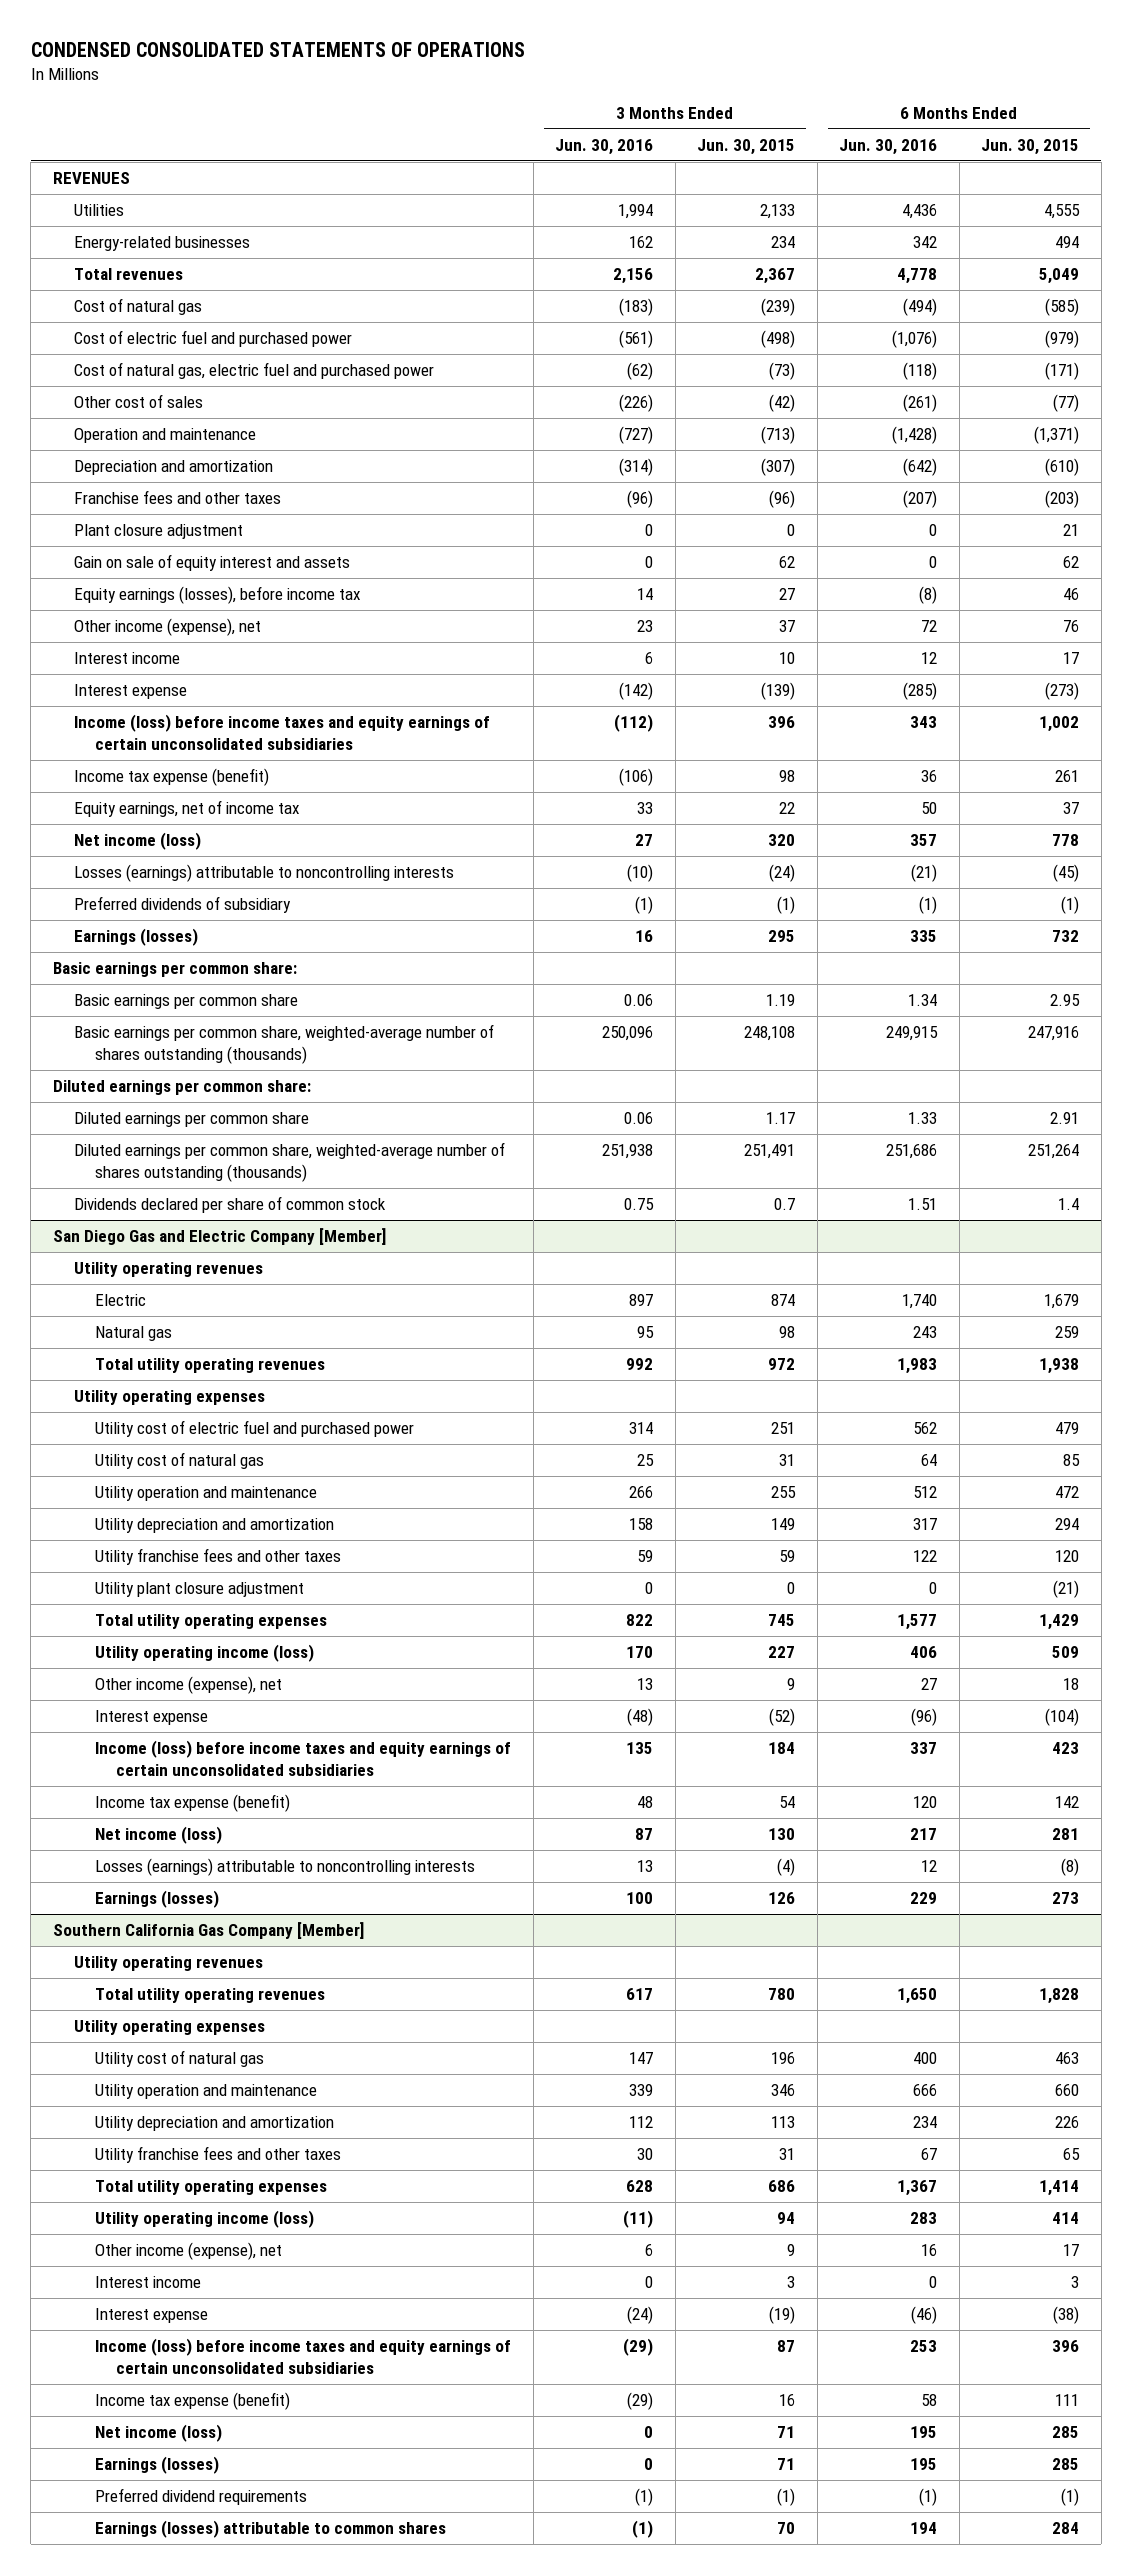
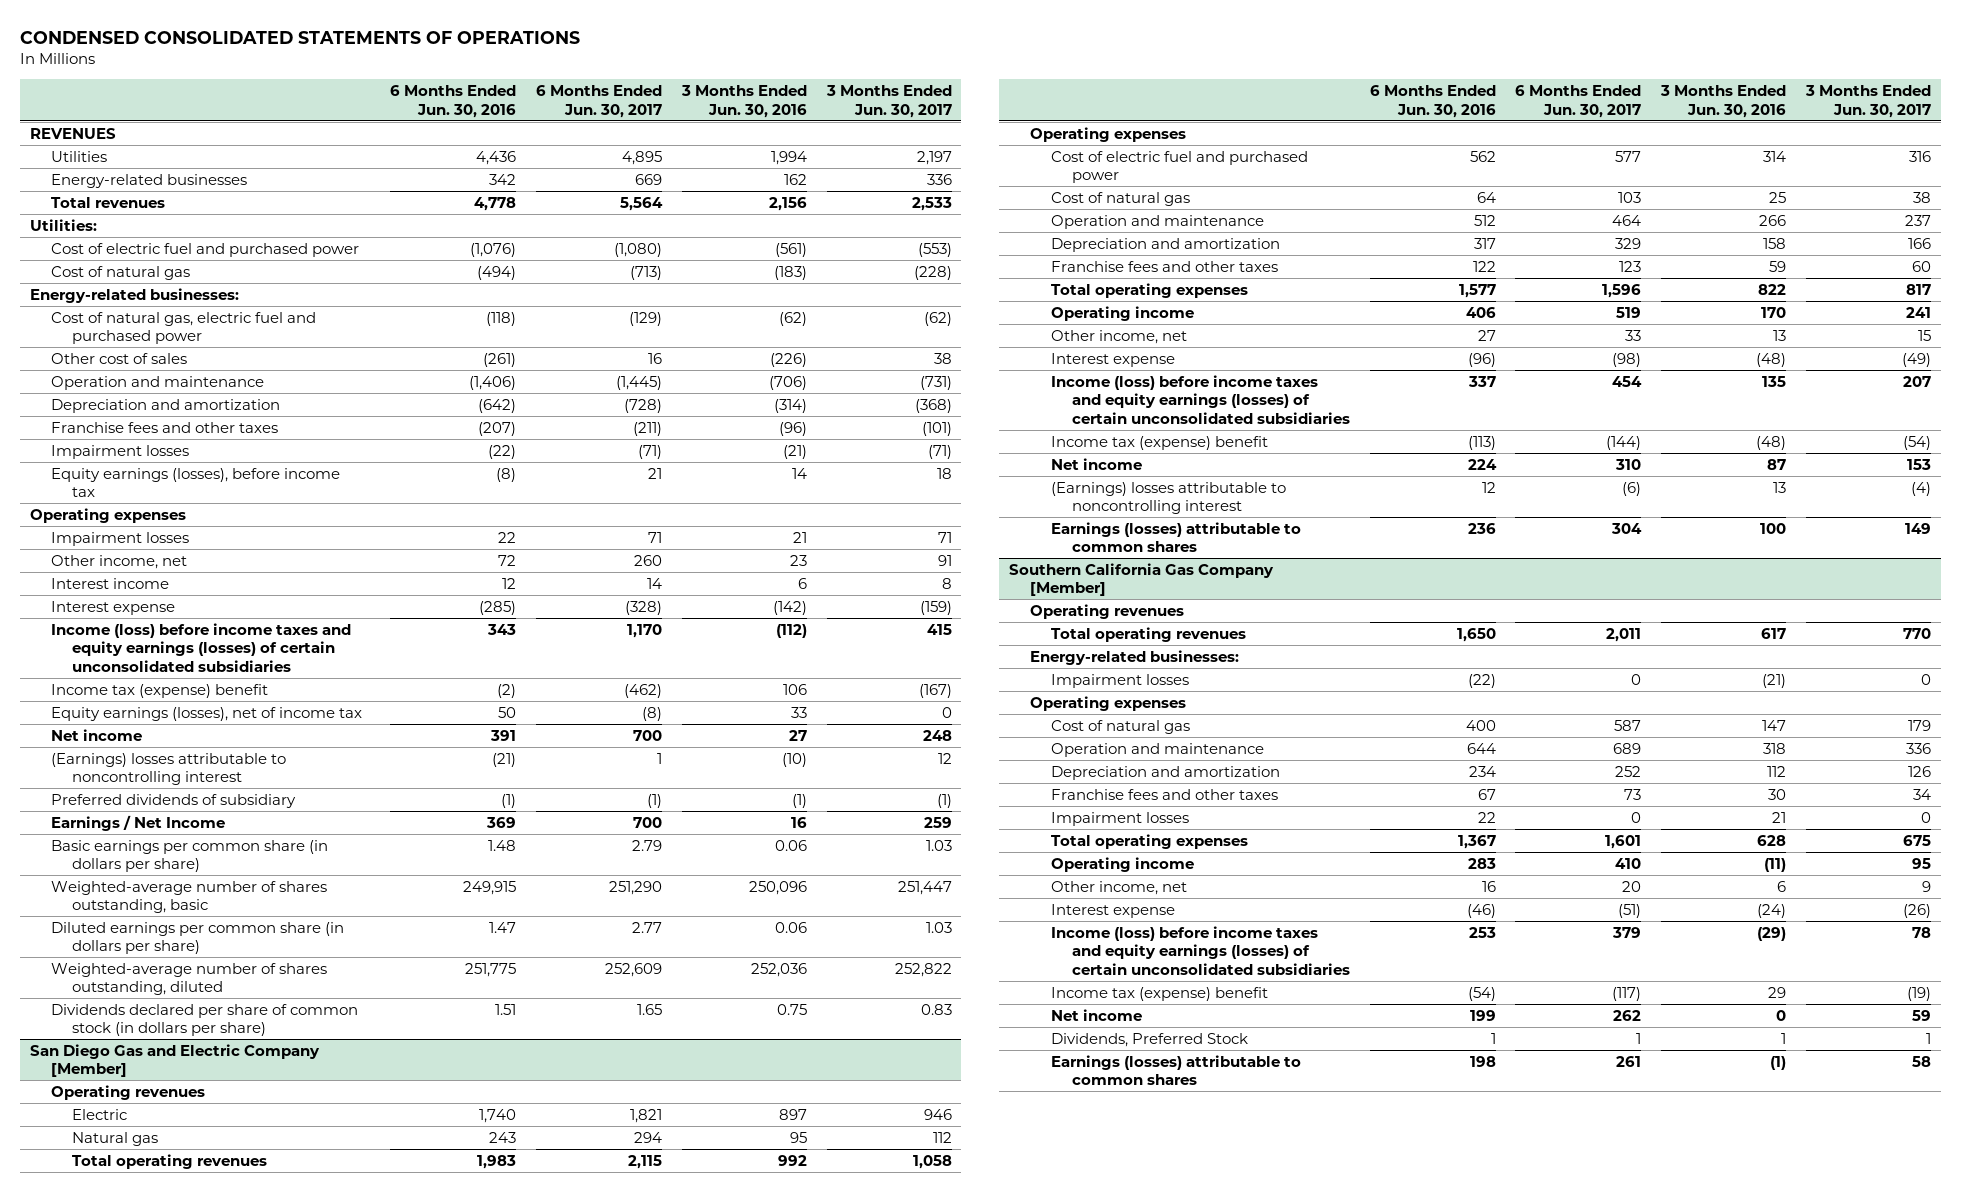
- | 3 Months Ended Jun. 30, 2016 | 3 Months Ended Jun. 30, 2015 | 6 Months Ended Jun. 30, 2016 | 6 Months Ended Jun. 30, 2015
+ | 6 Months Ended Jun. 30, 2016 | 6 Months Ended Jun. 30, 2017 | 3 Months Ended Jun. 30, 2016 | 3 Months Ended Jun. 30, 2017
+ Utilities:
moved down: Cost of natural gas | (494) | (713) | (183) | (228)
+ Energy-related businesses:
- Operation and maintenance | (727) | (713) | (1,428) | (1,371)
+ Operation and maintenance | (1,406) | (1,445) | (706) | (731)
- Plant closure adjustment | 0 | 0 | 0 | 21
- Gain on sale of equity interest and assets | 0 | 62 | 0 | 62
+ Impairment losses | (22) | (71) | (21) | (71)
- Other income (expense), net | 23 | 37 | 72 | 76
+ Operating expenses
+ Impairment losses | 22 | 71 | 21 | 71
+ Other income, net | 72 | 260 | 23 | 91
- Income (loss) before income taxes and equity earnings of certain unconsolidated subsidiaries | (112) | 396 | 343 | 1,002
- Income tax expense (benefit) | (106) | 98 | 36 | 261
- Equity earnings, net of income tax | 33 | 22 | 50 | 37
- Net income (loss) | 27 | 320 | 357 | 778
- Losses (earnings) attributable to noncontrolling interests | (10) | (24) | (21) | (45)
+ Income (loss) before income taxes and equity earnings (losses) of certain unconsolidated subsidiaries | 343 | 1,170 | (112) | 415
+ Income tax (expense) benefit | (2) | (462) | 106 | (167)
+ Equity earnings (losses), net of income tax | 50 | (8) | 33 | 0
+ Net income | 391 | 700 | 27 | 248
+ (Earnings) losses attributable to noncontrolling interest | (21) | 1 | (10) | 12
- Earnings (losses) | 16 | 295 | 335 | 732
- Basic earnings per common share:
- Basic earnings per common share | 0.06 | 1.19 | 1.34 | 2.95
- Basic earnings per common share, weighted-average number of shares outstanding (thousands) | 250,096 | 248,108 | 249,915 | 247,916
- Diluted earnings per common share:
- Diluted earnings per common share | 0.06 | 1.17 | 1.33 | 2.91
- Diluted earnings per common share, weighted-average number of shares outstanding (thousands) | 251,938 | 251,491 | 251,686 | 251,264
- Dividends declared per share of common stock | 0.75 | 0.7 | 1.51 | 1.4
+ Earnings / Net Income | 369 | 700 | 16 | 259
+ Basic earnings per common share (in dollars per share) | 1.48 | 2.79 | 0.06 | 1.03
+ Weighted-average number of shares outstanding, basic | 249,915 | 251,290 | 250,096 | 251,447
+ Diluted earnings per common share (in dollars per share) | 1.47 | 2.77 | 0.06 | 1.03
+ Weighted-average number of shares outstanding, diluted | 251,775 | 252,609 | 252,036 | 252,822
+ Dividends declared per share of common stock (in dollars per share) | 1.51 | 1.65 | 0.75 | 0.83
@ San Diego Gas and Electric Company [Member]
- Utility operating revenues
+ Operating revenues
- Total utility operating revenues | 992 | 972 | 1,983 | 1,938
- Utility operating expenses
- Utility cost of electric fuel and purchased power | 314 | 251 | 562 | 479
- Utility cost of natural gas | 25 | 31 | 64 | 85
- Utility operation and maintenance | 266 | 255 | 512 | 472
- Utility depreciation and amortization | 158 | 149 | 317 | 294
- Utility franchise fees and other taxes | 59 | 59 | 122 | 120
- Utility plant closure adjustment | 0 | 0 | 0 | (21)
- Total utility operating expenses | 822 | 745 | 1,577 | 1,429
- Utility operating income (loss) | 170 | 227 | 406 | 509
- Other income (expense), net | 13 | 9 | 27 | 18
+ Total operating revenues | 1,983 | 2,115 | 992 | 1,058
+ Operating expenses
+ Cost of electric fuel and purchased power | 562 | 577 | 314 | 316
+ Cost of natural gas | 64 | 103 | 25 | 38
+ Operation and maintenance | 512 | 464 | 266 | 237
+ Depreciation and amortization | 317 | 329 | 158 | 166
+ Franchise fees and other taxes | 122 | 123 | 59 | 60
+ Total operating expenses | 1,577 | 1,596 | 822 | 817
+ Operating income | 406 | 519 | 170 | 241
+ Other income, net | 27 | 33 | 13 | 15
- Income (loss) before income taxes and equity earnings of certain unconsolidated subsidiaries | 135 | 184 | 337 | 423
- Income tax expense (benefit) | 48 | 54 | 120 | 142
- Net income (loss) | 87 | 130 | 217 | 281
- Losses (earnings) attributable to noncontrolling interests | 13 | (4) | 12 | (8)
- Earnings (losses) | 100 | 126 | 229 | 273
+ Income (loss) before income taxes and equity earnings (losses) of certain unconsolidated subsidiaries | 337 | 454 | 135 | 207
+ Income tax (expense) benefit | (113) | (144) | (48) | (54)
+ Net income | 224 | 310 | 87 | 153
+ (Earnings) losses attributable to noncontrolling interest | 12 | (6) | 13 | (4)
+ Earnings (losses) attributable to common shares | 236 | 304 | 100 | 149
@ Southern California Gas Company [Member]
- Utility operating revenues
- Total utility operating revenues | 617 | 780 | 1,650 | 1,828
- Utility operating expenses
- Utility cost of natural gas | 147 | 196 | 400 | 463
- Utility operation and maintenance | 339 | 346 | 666 | 660
- Utility depreciation and amortization | 112 | 113 | 234 | 226
- Utility franchise fees and other taxes | 30 | 31 | 67 | 65
- Total utility operating expenses | 628 | 686 | 1,367 | 1,414
- Utility operating income (loss) | (11) | 94 | 283 | 414
- Other income (expense), net | 6 | 9 | 16 | 17
- Interest income | 0 | 3 | 0 | 3
+ Operating revenues
+ Total operating revenues | 1,650 | 2,011 | 617 | 770
+ Energy-related businesses:
+ Impairment losses | (22) | 0 | (21) | 0
+ Operating expenses
+ Cost of natural gas | 400 | 587 | 147 | 179
+ Operation and maintenance | 644 | 689 | 318 | 336
+ Depreciation and amortization | 234 | 252 | 112 | 126
+ Franchise fees and other taxes | 67 | 73 | 30 | 34
+ Impairment losses | 22 | 0 | 21 | 0
+ Total operating expenses | 1,367 | 1,601 | 628 | 675
+ Operating income | 283 | 410 | (11) | 95
+ Other income, net | 16 | 20 | 6 | 9
- Income (loss) before income taxes and equity earnings of certain unconsolidated subsidiaries | (29) | 87 | 253 | 396
- Income tax expense (benefit) | (29) | 16 | 58 | 111
- Net income (loss) | 0 | 71 | 195 | 285
- Earnings (losses) | 0 | 71 | 195 | 285
- Preferred dividend requirements | (1) | (1) | (1) | (1)
- Earnings (losses) attributable to common shares | (1) | 70 | 194 | 284
+ Income (loss) before income taxes and equity earnings (losses) of certain unconsolidated subsidiaries | 253 | 379 | (29) | 78
+ Income tax (expense) benefit | (54) | (117) | 29 | (19)
+ Net income | 199 | 262 | 0 | 59
+ Dividends, Preferred Stock | 1 | 1 | 1 | 1
+ Earnings (losses) attributable to common shares | 198 | 261 | (1) | 58

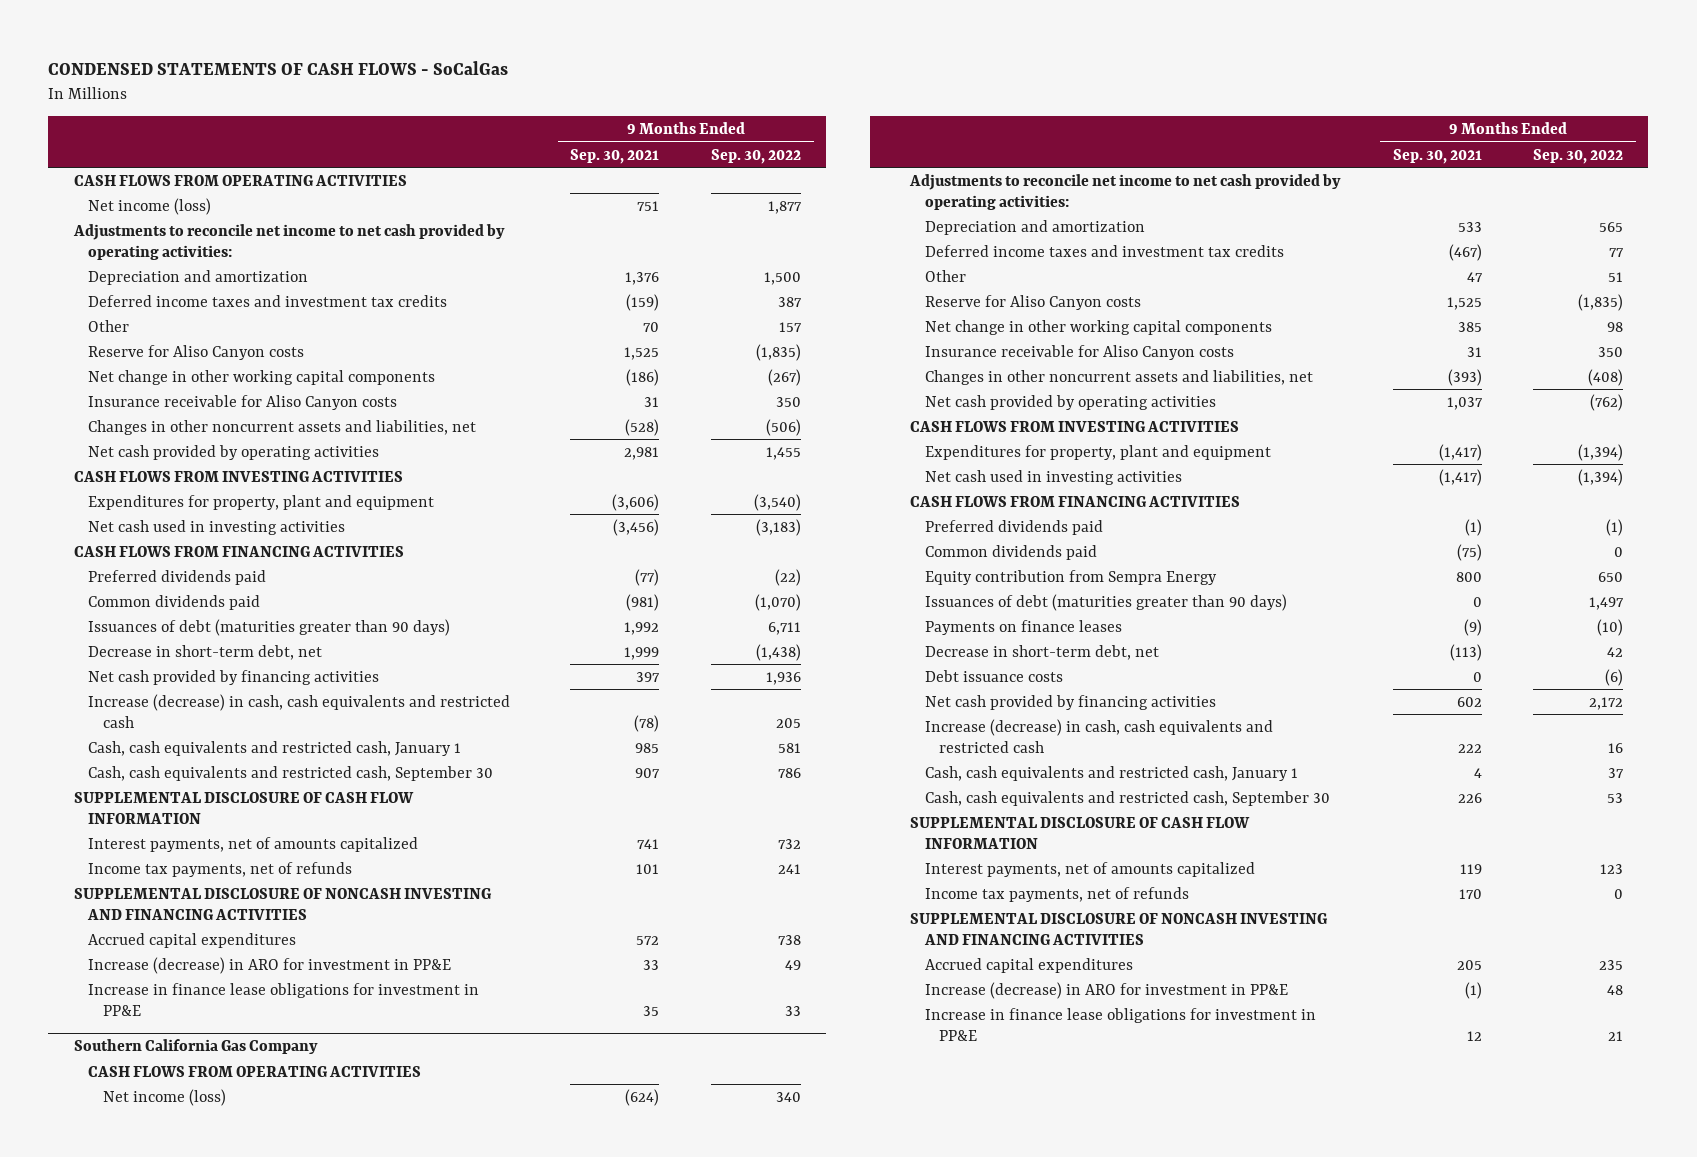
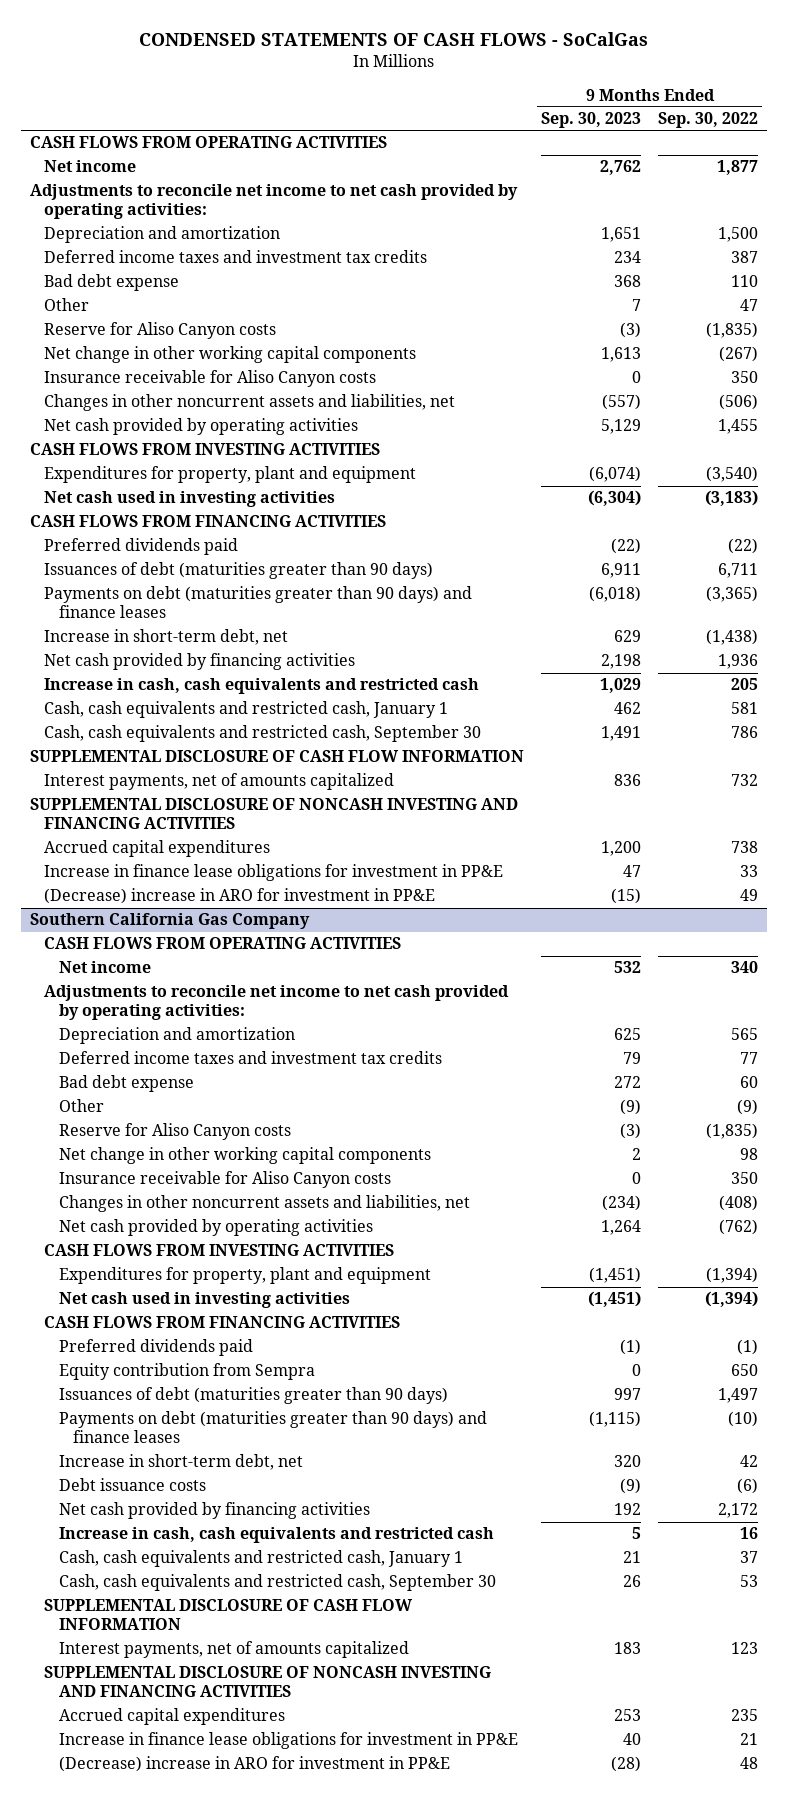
- | 9 Months Ended Sep. 30, 2021 | 9 Months Ended Sep. 30, 2022
+ | 9 Months Ended Sep. 30, 2023 | 9 Months Ended Sep. 30, 2022
- Net income (loss) | 751 | 1,877
+ Net income | 2,762 | 1,877
- Other | 70 | 157
+ Bad debt expense | 368 | 110
+ Other | 7 | 47
- Common dividends paid | (981) | (1,070)
- Decrease in short-term debt, net | 1,999 | (1,438)
+ Payments on debt (maturities greater than 90 days) and finance leases | (6,018) | (3,365)
+ Increase in short-term debt, net | 629 | (1,438)
- Increase (decrease) in cash, cash equivalents and restricted cash | (78) | 205
+ Increase in cash, cash equivalents and restricted cash | 1,029 | 205
- Income tax payments, net of refunds | 101 | 241
- Increase (decrease) in ARO for investment in PP&E | 33 | 49
+ (Decrease) increase in ARO for investment in PP&E | (15) | 49
@ Southern California Gas Company
- Net income (loss) | (624) | 340
+ Net income | 532 | 340
- Other | 47 | 51
+ Bad debt expense | 272 | 60
+ Other | (9) | (9)
- Common dividends paid | (75) | 0
- Equity contribution from Sempra Energy | 800 | 650
+ Equity contribution from Sempra | 0 | 650
- Payments on finance leases | (9) | (10)
- Decrease in short-term debt, net | (113) | 42
+ Payments on debt (maturities greater than 90 days) and finance leases | (1,115) | (10)
+ Increase in short-term debt, net | 320 | 42
- Increase (decrease) in cash, cash equivalents and restricted cash | 222 | 16
+ Increase in cash, cash equivalents and restricted cash | 5 | 16
- Income tax payments, net of refunds | 170 | 0
- Increase (decrease) in ARO for investment in PP&E | (1) | 48
+ (Decrease) increase in ARO for investment in PP&E | (28) | 48

